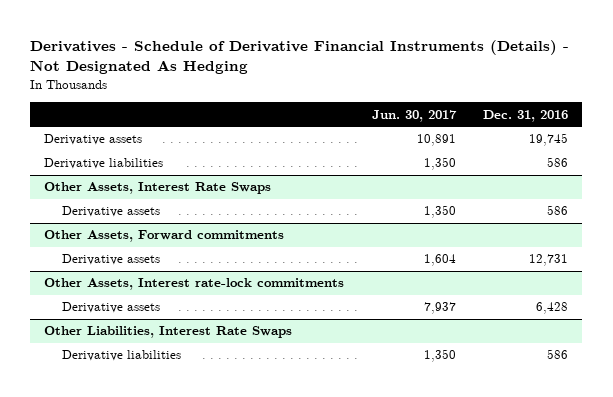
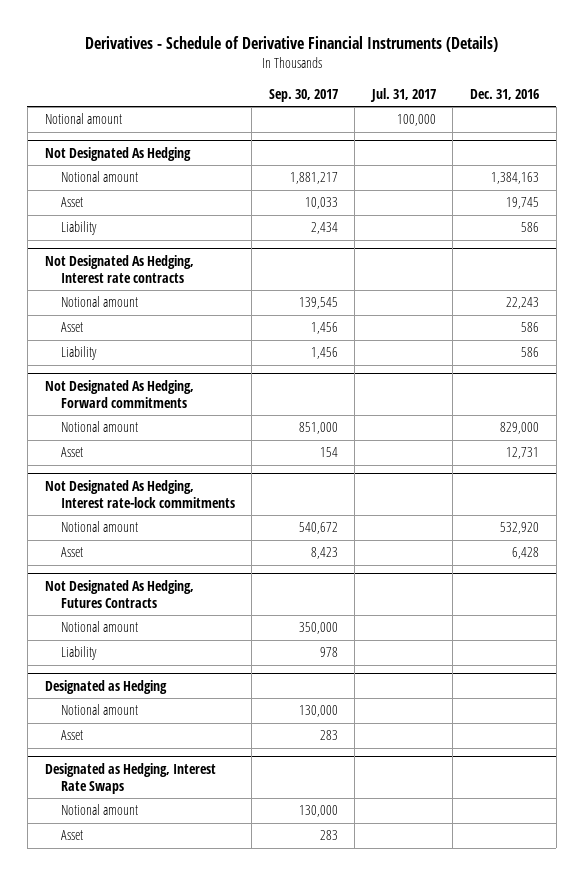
- Derivatives - Schedule of Derivative Financial Instruments (Details) - Not Designated As Hedging
+ Derivatives - Schedule of Derivative Financial Instruments (Details)
- | Jun. 30, 2017 | Dec. 31, 2016
+ | Sep. 30, 2017 | Jul. 31, 2017 | Dec. 31, 2016
- Derivative assets | 10,891 | 19,745
- Derivative liabilities | 1,350 | 586
- Other Assets, Interest Rate Swaps
- Derivative assets | 1,350 | 586
- Other Assets, Forward commitments
- Derivative assets | 1,604 | 12,731
- Other Assets, Interest rate-lock commitments
- Derivative assets | 7,937 | 6,428
- Other Liabilities, Interest Rate Swaps
- Derivative liabilities | 1,350 | 586
+ Notional amount | | 100,000 |
+ Not Designated As Hedging
+ Notional amount | 1,881,217 | | 1,384,163
+ Asset | 10,033 | | 19,745
+ Liability | 2,434 | | 586
+ Not Designated As Hedging, Interest rate contracts
+ Notional amount | 139,545 | | 22,243
+ Asset | 1,456 | | 586
+ Liability | 1,456 | | 586
+ Not Designated As Hedging, Forward commitments
+ Notional amount | 851,000 | | 829,000
+ Asset | 154 | | 12,731
+ Not Designated As Hedging, Interest rate-lock commitments
+ Notional amount | 540,672 | | 532,920
+ Asset | 8,423 | | 6,428
+ Not Designated As Hedging, Futures Contracts
+ Notional amount | 350,000 | |
+ Liability | 978 | |
+ Designated as Hedging
+ Notional amount | 130,000 | |
+ Asset | 283 | |
+ Designated as Hedging, Interest Rate Swaps
+ Notional amount | 130,000 | |
+ Asset | 283 | |

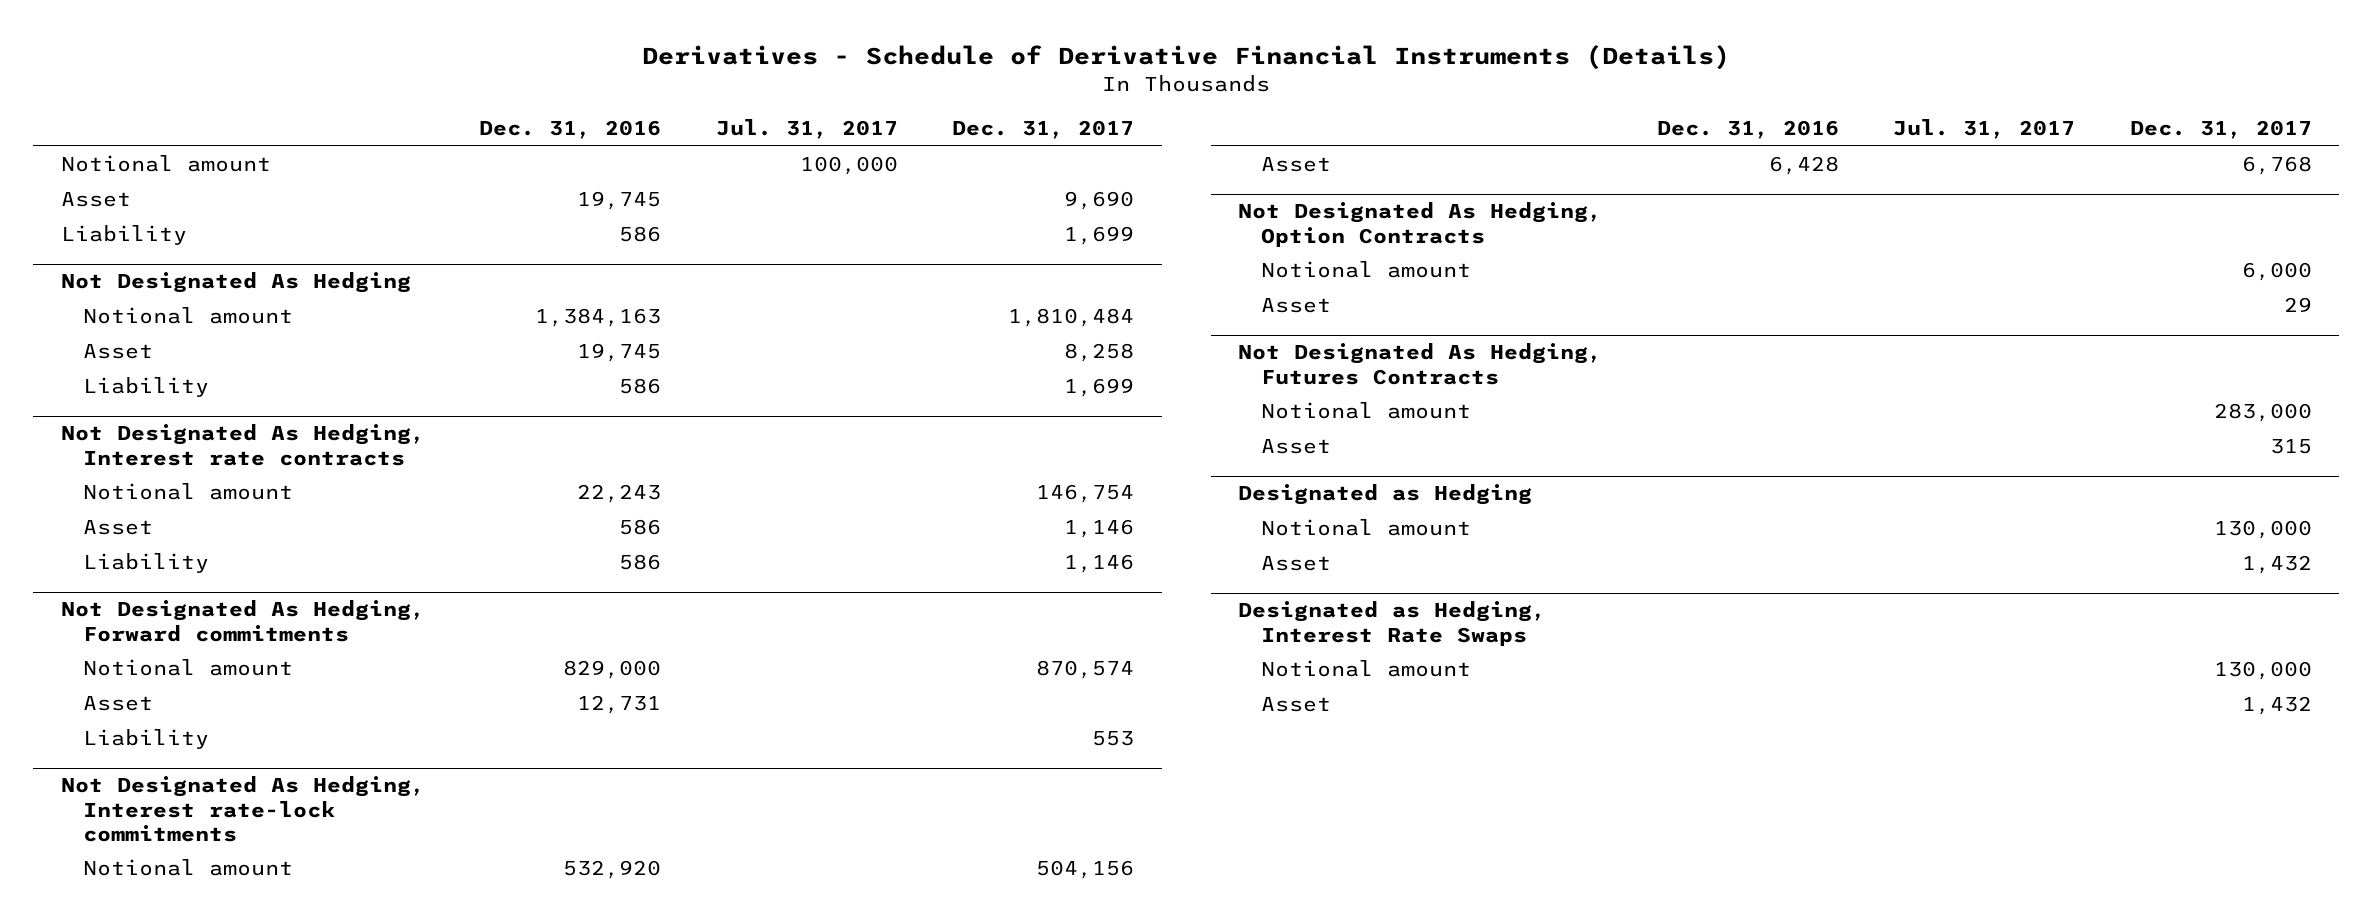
- | Sep. 30, 2017 | Jul. 31, 2017 | Dec. 31, 2016
+ | Dec. 31, 2016 | Jul. 31, 2017 | Dec. 31, 2017
+ Asset | 19,745 | | 9,690
+ Liability | 586 | | 1,699
@ Not Designated As Hedging, Forward commitments
+ Liability | | | 553
+ Not Designated As Hedging, Option Contracts
+ Notional amount | | | 6,000
+ Asset | | | 29
@ Not Designated As Hedging, Futures Contracts
- Liability | 978 | |
+ Asset | | | 315

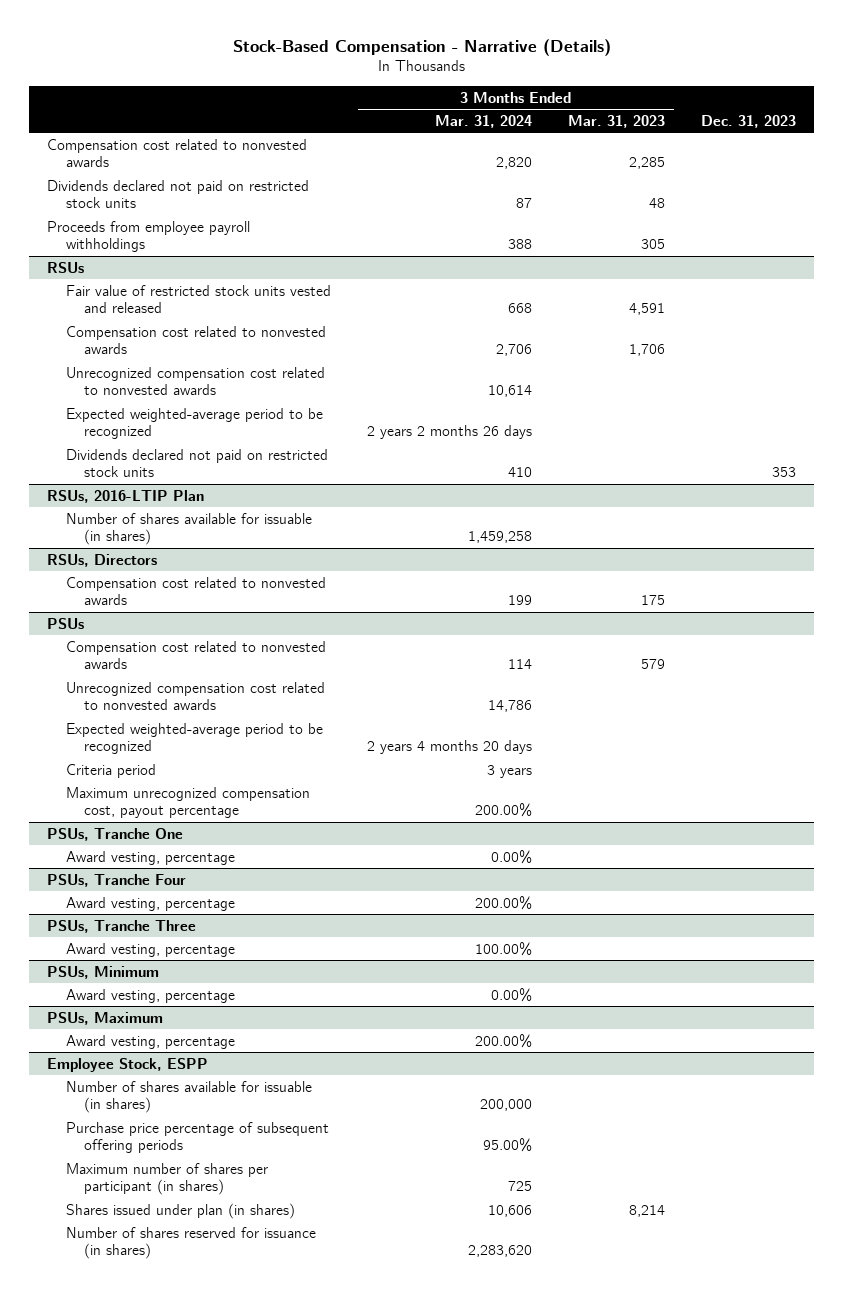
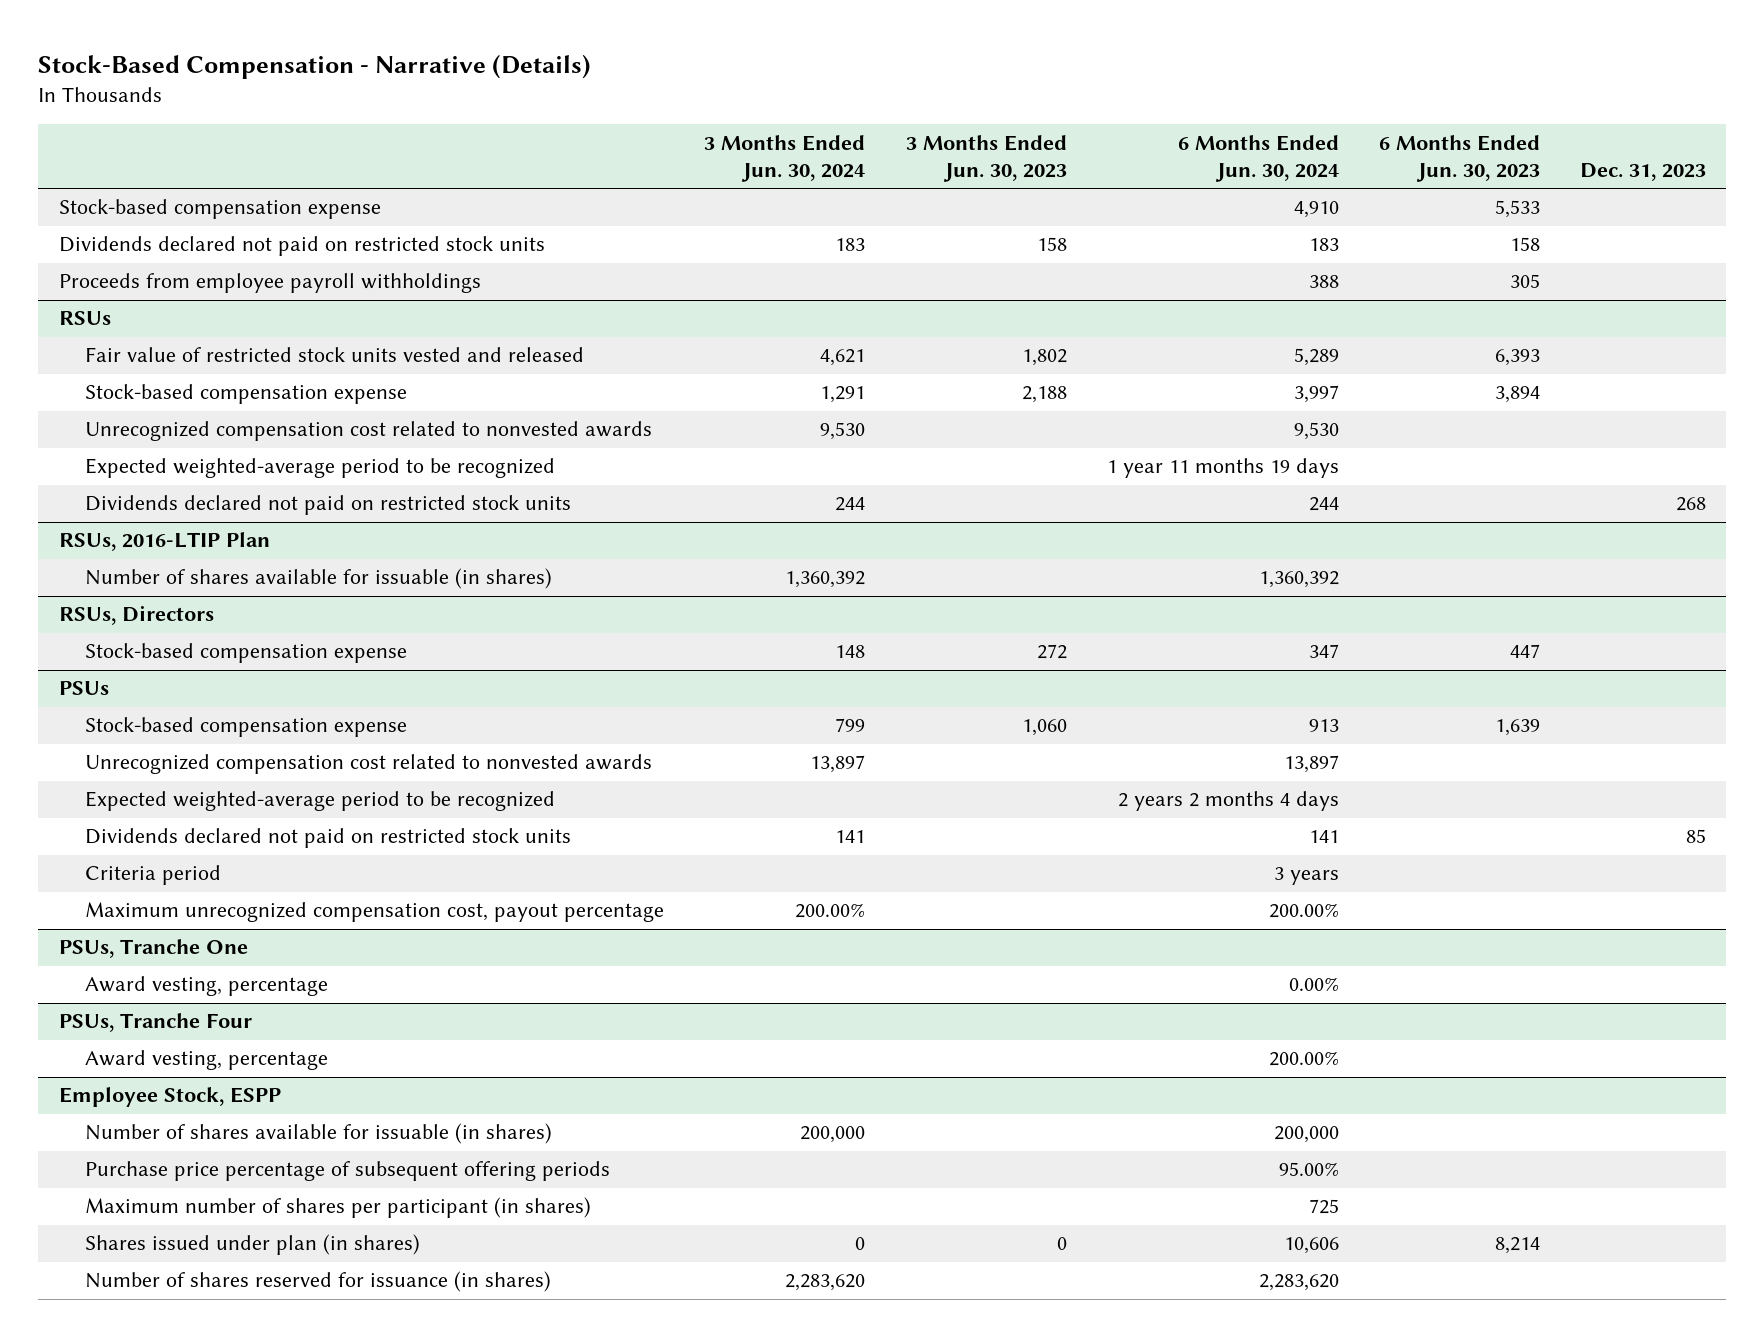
- | 3 Months Ended Mar. 31, 2024 | 3 Months Ended Mar. 31, 2023 | Dec. 31, 2023
+ | 3 Months Ended Jun. 30, 2024 | 3 Months Ended Jun. 30, 2023 | 6 Months Ended Jun. 30, 2024 | 6 Months Ended Jun. 30, 2023 | Dec. 31, 2023
- Compensation cost related to nonvested awards | 2,820 | 2,285 |
+ Stock-based compensation expense | | | 4,910 | 5,533 |
@ RSUs
- Compensation cost related to nonvested awards | 2,706 | 1,706 |
+ Stock-based compensation expense | 1,291 | 2,188 | 3,997 | 3,894 |
- Dividends declared not paid on restricted stock units | 410 | | 353
+ Dividends declared not paid on restricted stock units | 244 | | 244 | | 268
@ RSUs, Directors
- Compensation cost related to nonvested awards | 199 | 175 |
+ Stock-based compensation expense | 148 | 272 | 347 | 447 |
@ PSUs
- Compensation cost related to nonvested awards | 114 | 579 |
+ Stock-based compensation expense | 799 | 1,060 | 913 | 1,639 |
+ Dividends declared not paid on restricted stock units | 141 | | 141 | | 85
- PSUs, Tranche Three
- Award vesting, percentage | 100.00% | |
- PSUs, Minimum
- Award vesting, percentage | 0.00% | |
- PSUs, Maximum
- Award vesting, percentage | 200.00% | |

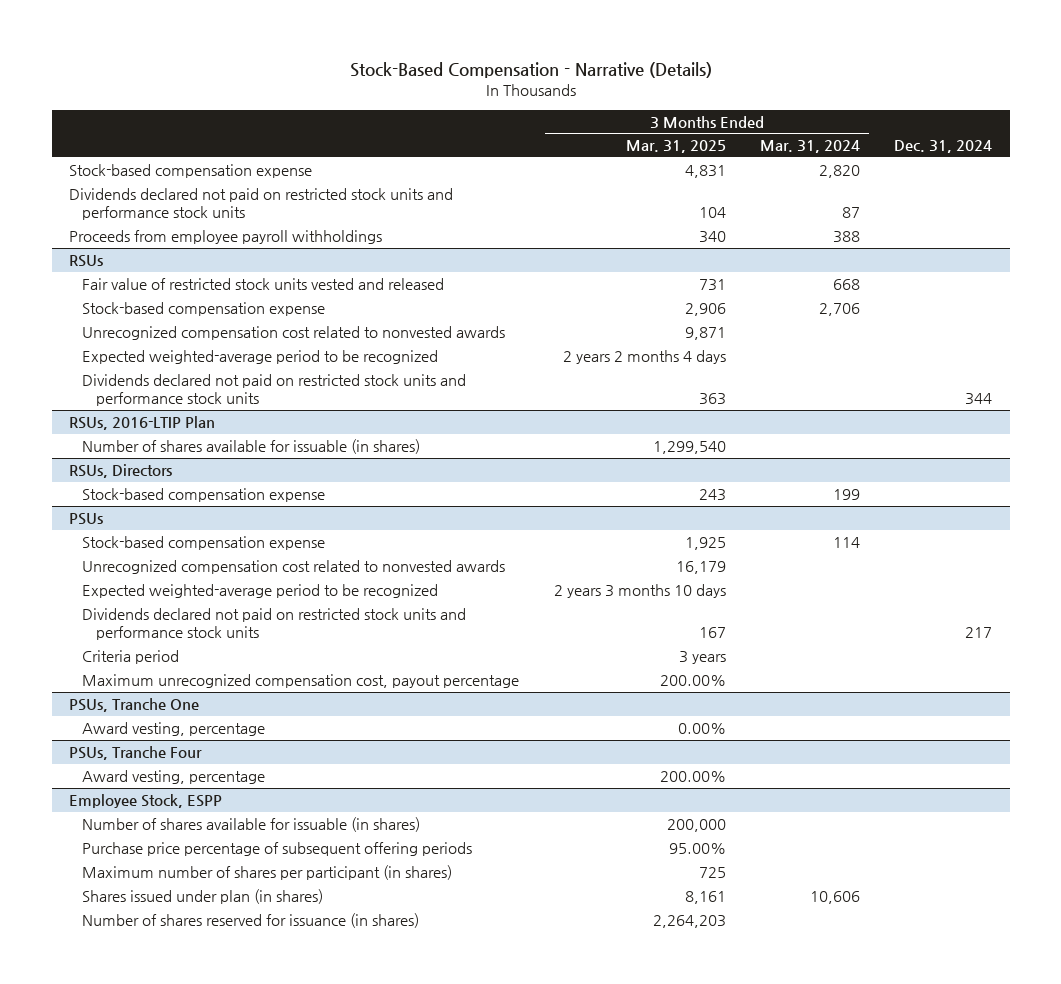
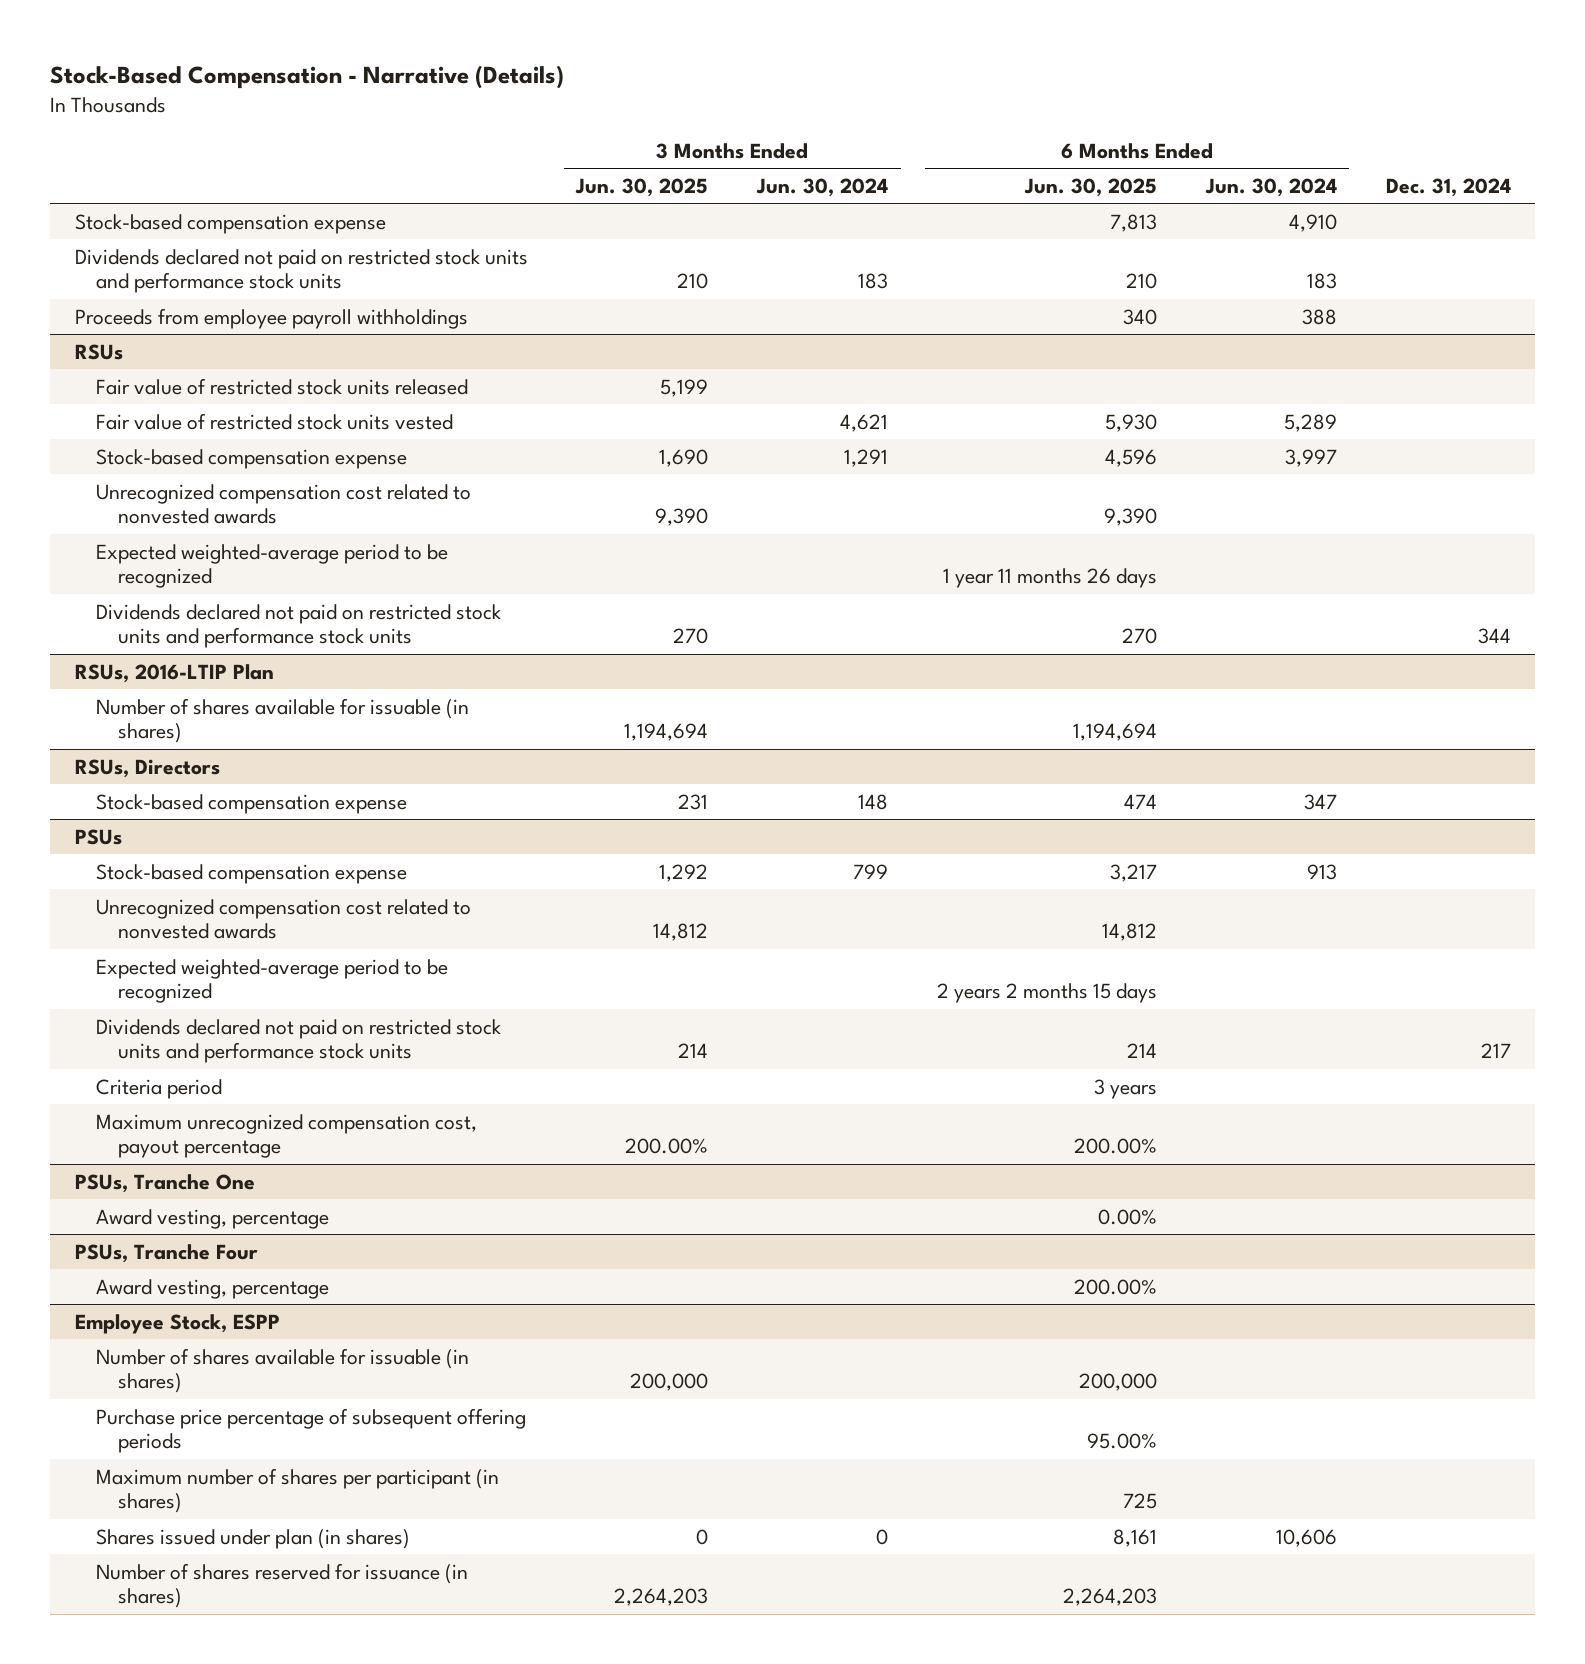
- | 3 Months Ended Mar. 31, 2025 | 3 Months Ended Mar. 31, 2024 | Dec. 31, 2024
+ | 3 Months Ended Jun. 30, 2025 | 3 Months Ended Jun. 30, 2024 | 6 Months Ended Jun. 30, 2025 | 6 Months Ended Jun. 30, 2024 | Dec. 31, 2024
@ RSUs
- Fair value of restricted stock units vested and released | 731 | 668 |
+ Fair value of restricted stock units released | 5,199 | | | |
+ Fair value of restricted stock units vested | | 4,621 | 5,930 | 5,289 |

